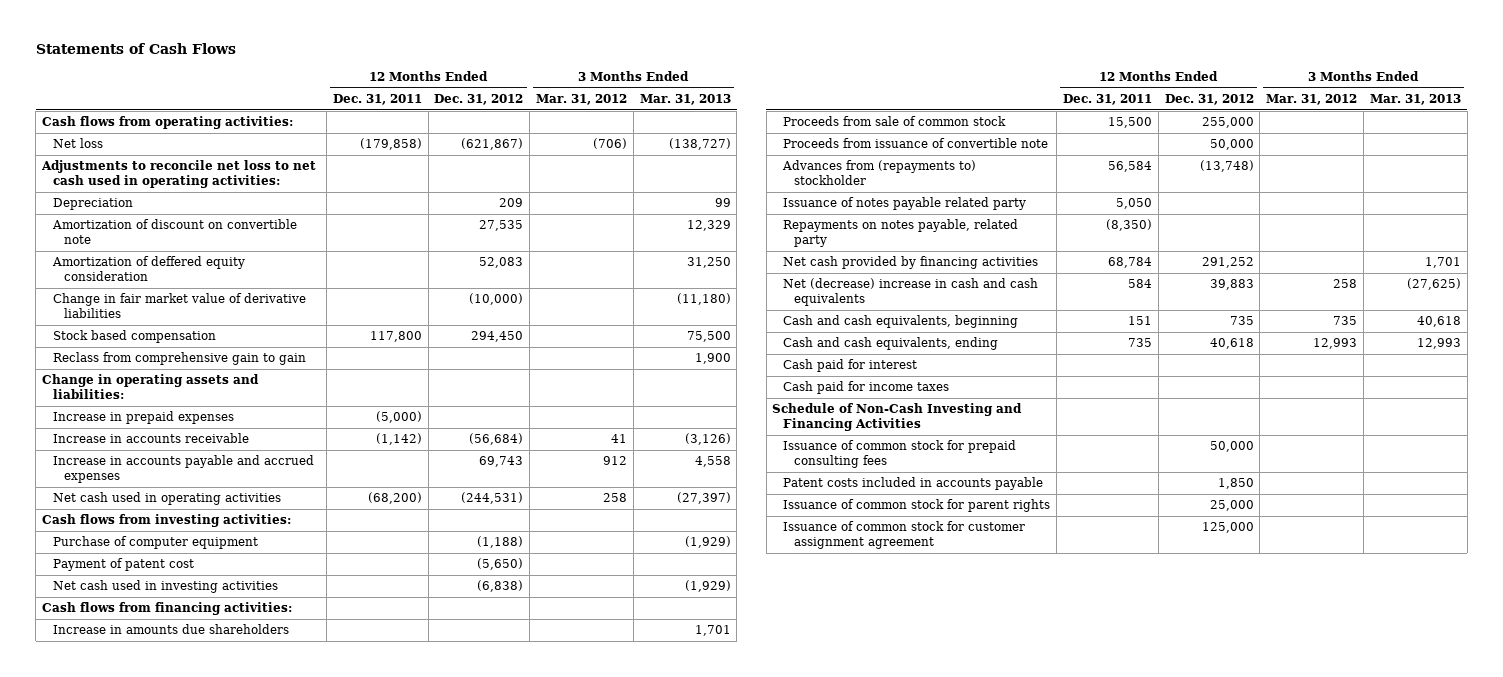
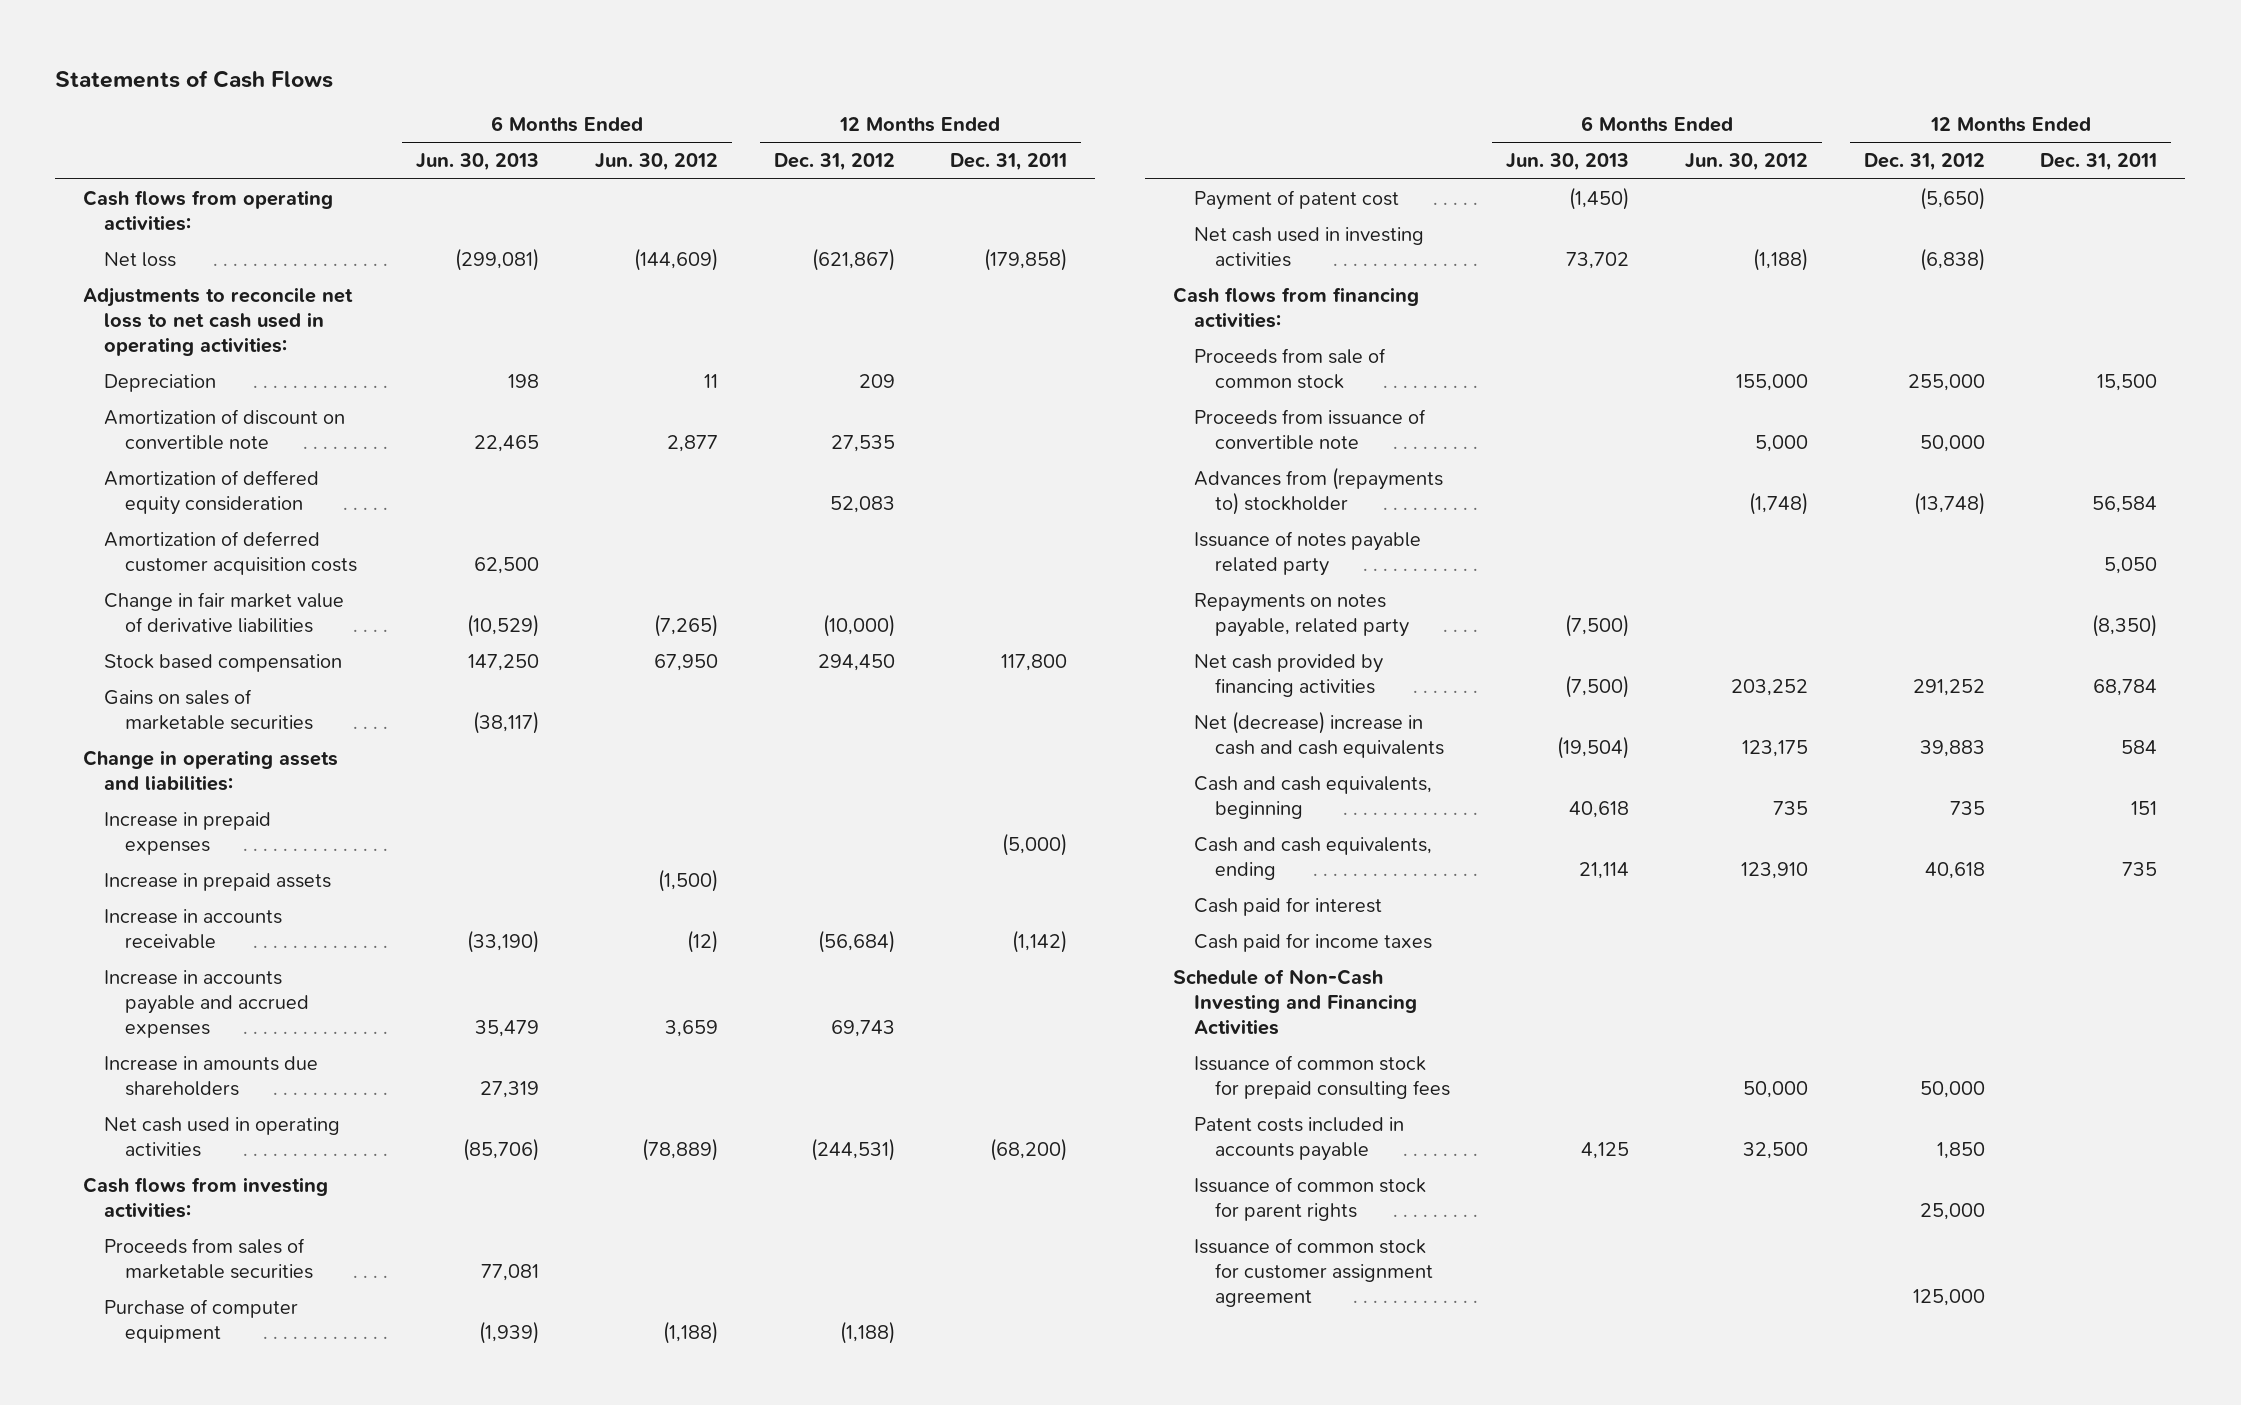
- | 12 Months Ended Dec. 31, 2011 | 12 Months Ended Dec. 31, 2012 | 3 Months Ended Mar. 31, 2012 | 3 Months Ended Mar. 31, 2013
+ | 6 Months Ended Jun. 30, 2013 | 6 Months Ended Jun. 30, 2012 | 12 Months Ended Dec. 31, 2012 | 12 Months Ended Dec. 31, 2011
+ Amortization of deferred customer acquisition costs | 62,500 | | |
- Reclass from comprehensive gain to gain | | | | 1,900
+ Gains on sales of marketable securities | (38,117) | | |
+ Increase in prepaid assets | | (1,500) | |
moved up: Increase in amounts due shareholders | 27,319 | | |
+ Proceeds from sales of marketable securities | 77,081 | | |

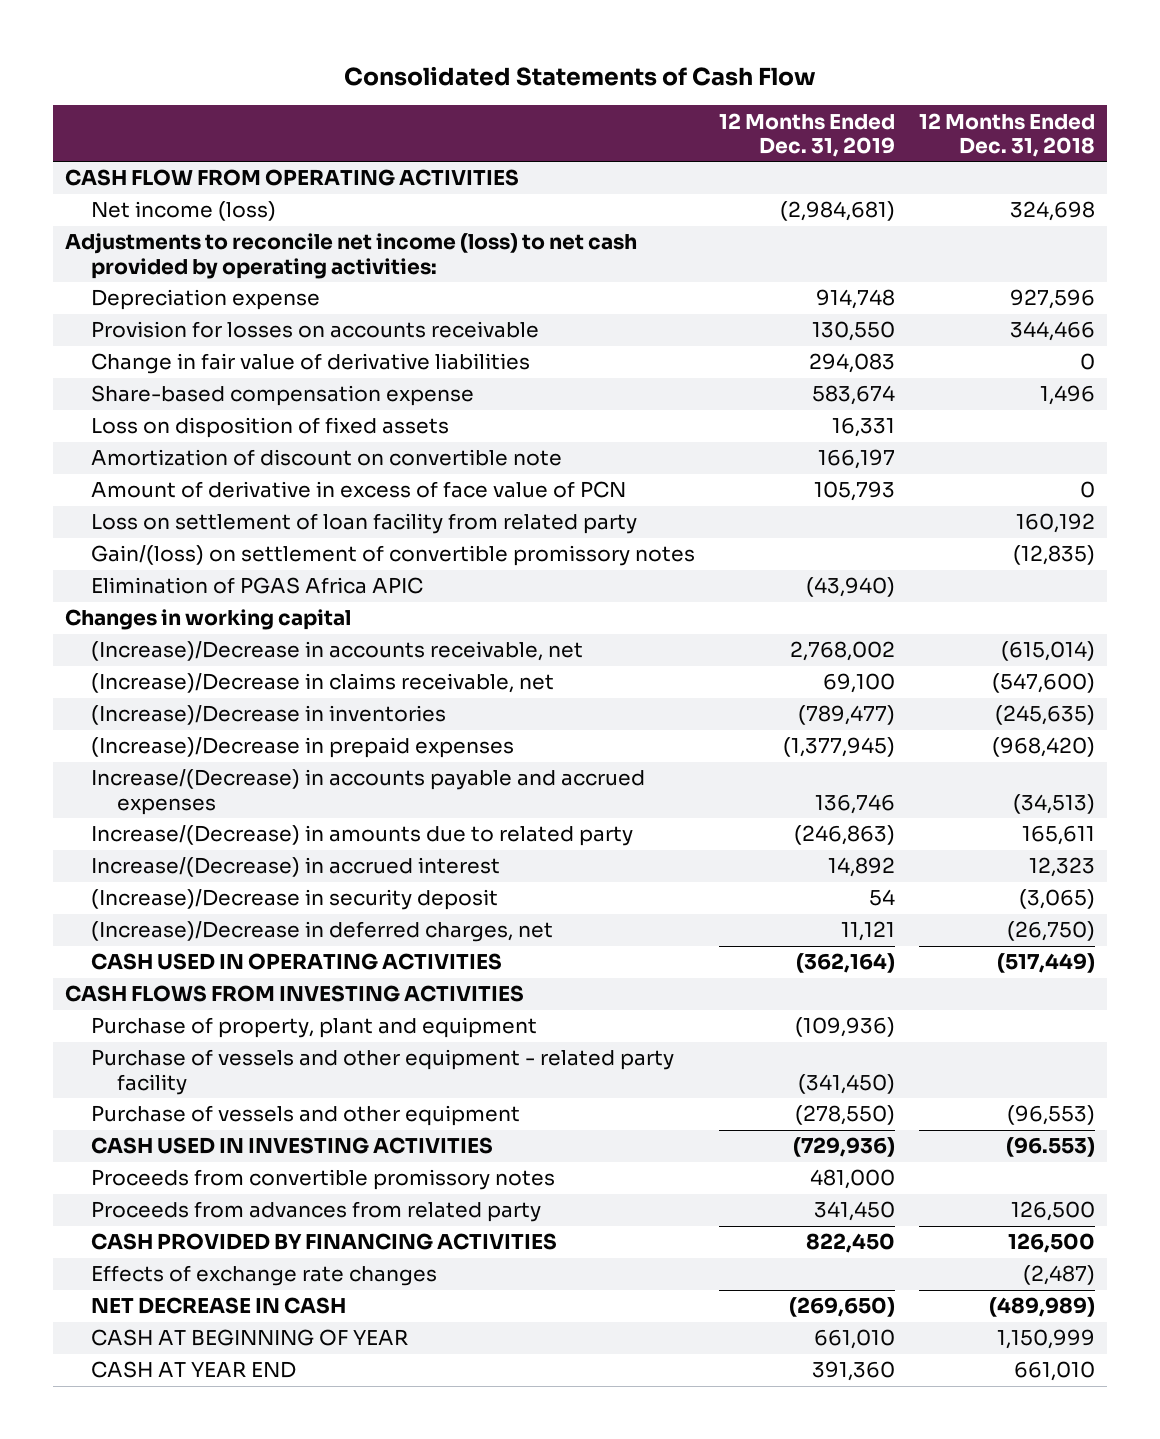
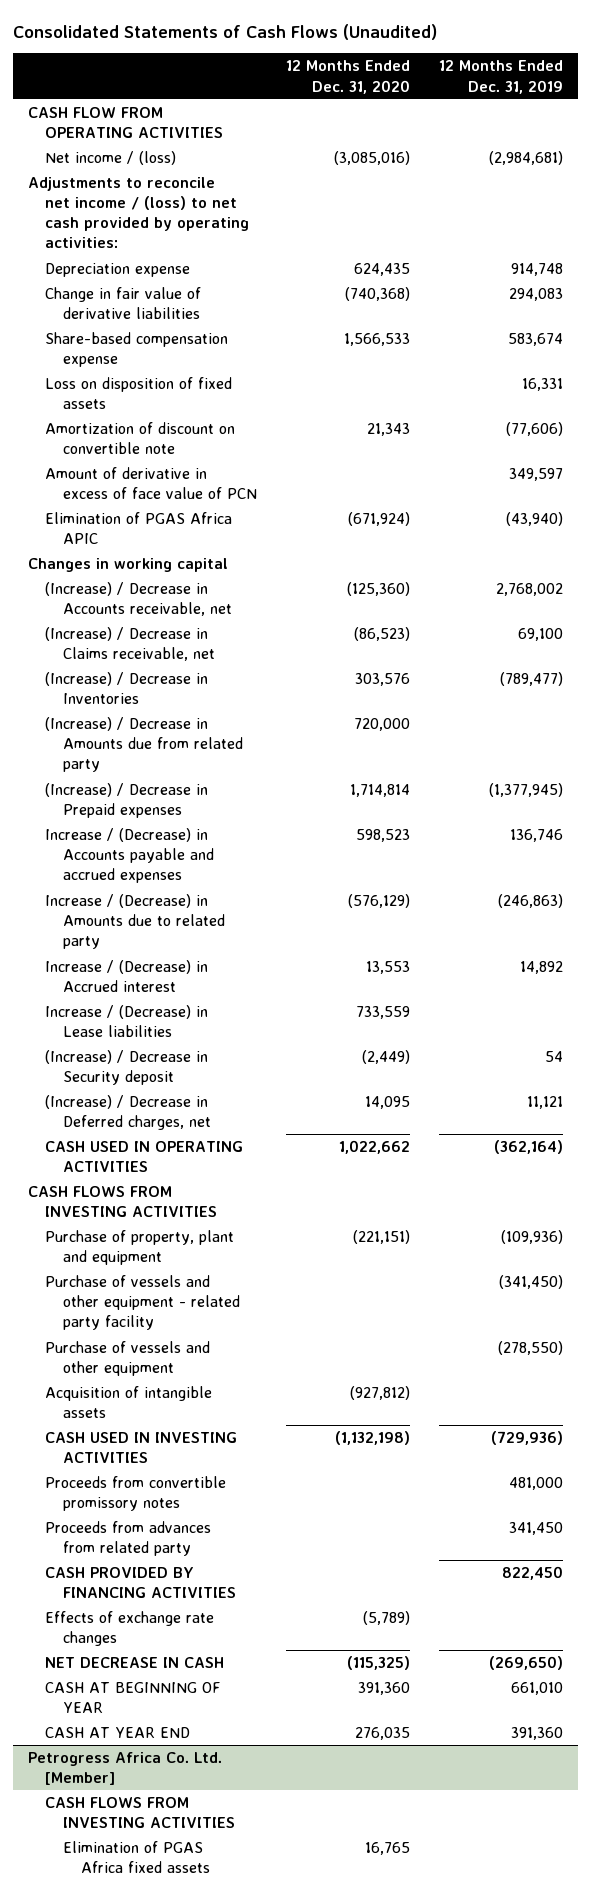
- Consolidated Statements of Cash Flow
+ Consolidated Statements of Cash Flows (Unaudited)
- | 12 Months Ended Dec. 31, 2019 | 12 Months Ended Dec. 31, 2018
+ | 12 Months Ended Dec. 31, 2020 | 12 Months Ended Dec. 31, 2019
- Net income (loss) | (2,984,681) | 324,698
- Adjustments to reconcile net income (loss) to net cash provided by operating activities:
+ Net income / (loss) | (3,085,016) | (2,984,681)
+ Adjustments to reconcile net income / (loss) to net cash provided by operating activities:
- Provision for losses on accounts receivable | 130,550 | 344,466
- Amortization of discount on convertible note | 166,197 |
- Amount of derivative in excess of face value of PCN | 105,793 | 0
- Loss on settlement of loan facility from related party | | 160,192
- Gain/(loss) on settlement of convertible promissory notes | | (12,835)
+ Amortization of discount on convertible note | 21,343 | (77,606)
+ Amount of derivative in excess of face value of PCN | | 349,597
- (Increase)/Decrease in accounts receivable, net | 2,768,002 | (615,014)
- (Increase)/Decrease in claims receivable, net | 69,100 | (547,600)
- (Increase)/Decrease in inventories | (789,477) | (245,635)
- (Increase)/Decrease in prepaid expenses | (1,377,945) | (968,420)
- Increase/(Decrease) in accounts payable and accrued expenses | 136,746 | (34,513)
- Increase/(Decrease) in amounts due to related party | (246,863) | 165,611
- Increase/(Decrease) in accrued interest | 14,892 | 12,323
- (Increase)/Decrease in security deposit | 54 | (3,065)
- (Increase)/Decrease in deferred charges, net | 11,121 | (26,750)
+ (Increase) / Decrease in Accounts receivable, net | (125,360) | 2,768,002
+ (Increase) / Decrease in Claims receivable, net | (86,523) | 69,100
+ (Increase) / Decrease in Inventories | 303,576 | (789,477)
+ (Increase) / Decrease in Amounts due from related party | 720,000 |
+ (Increase) / Decrease in Prepaid expenses | 1,714,814 | (1,377,945)
+ Increase / (Decrease) in Accounts payable and accrued expenses | 598,523 | 136,746
+ Increase / (Decrease) in Amounts due to related party | (576,129) | (246,863)
+ Increase / (Decrease) in Accrued interest | 13,553 | 14,892
+ Increase / (Decrease) in Lease liabilities | 733,559 |
+ (Increase) / Decrease in Security deposit | (2,449) | 54
+ (Increase) / Decrease in Deferred charges, net | 14,095 | 11,121
+ Acquisition of intangible assets | (927,812) |
+ Petrogress Africa Co. Ltd. [Member]
+ CASH FLOWS FROM INVESTING ACTIVITIES
+ Elimination of PGAS Africa fixed assets | 16,765 |

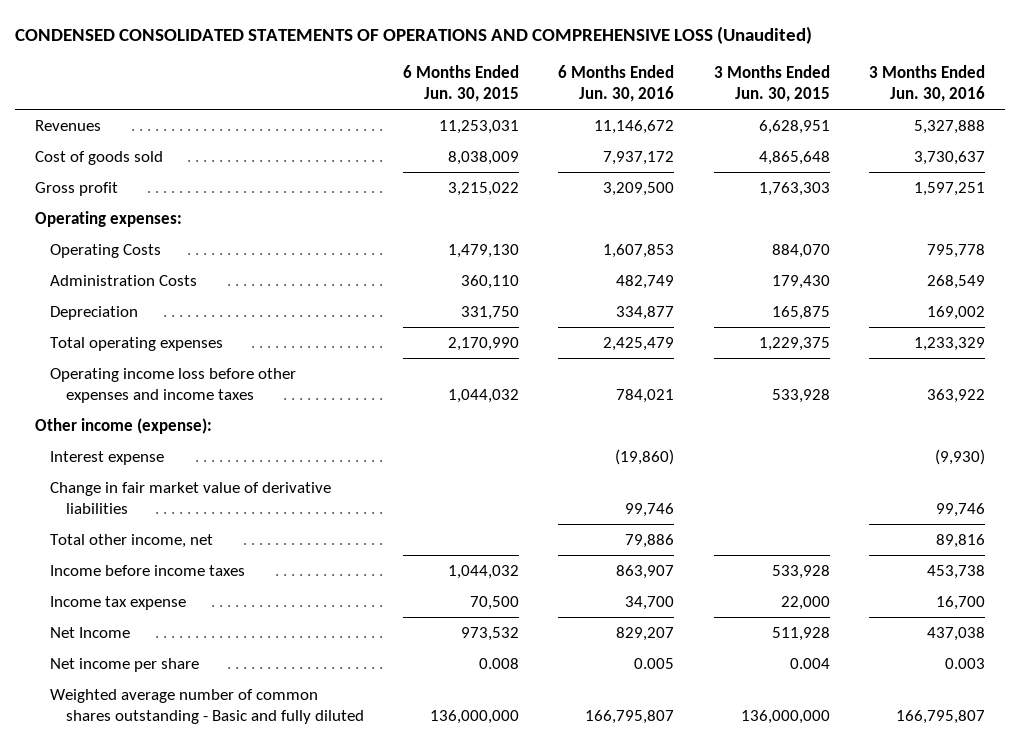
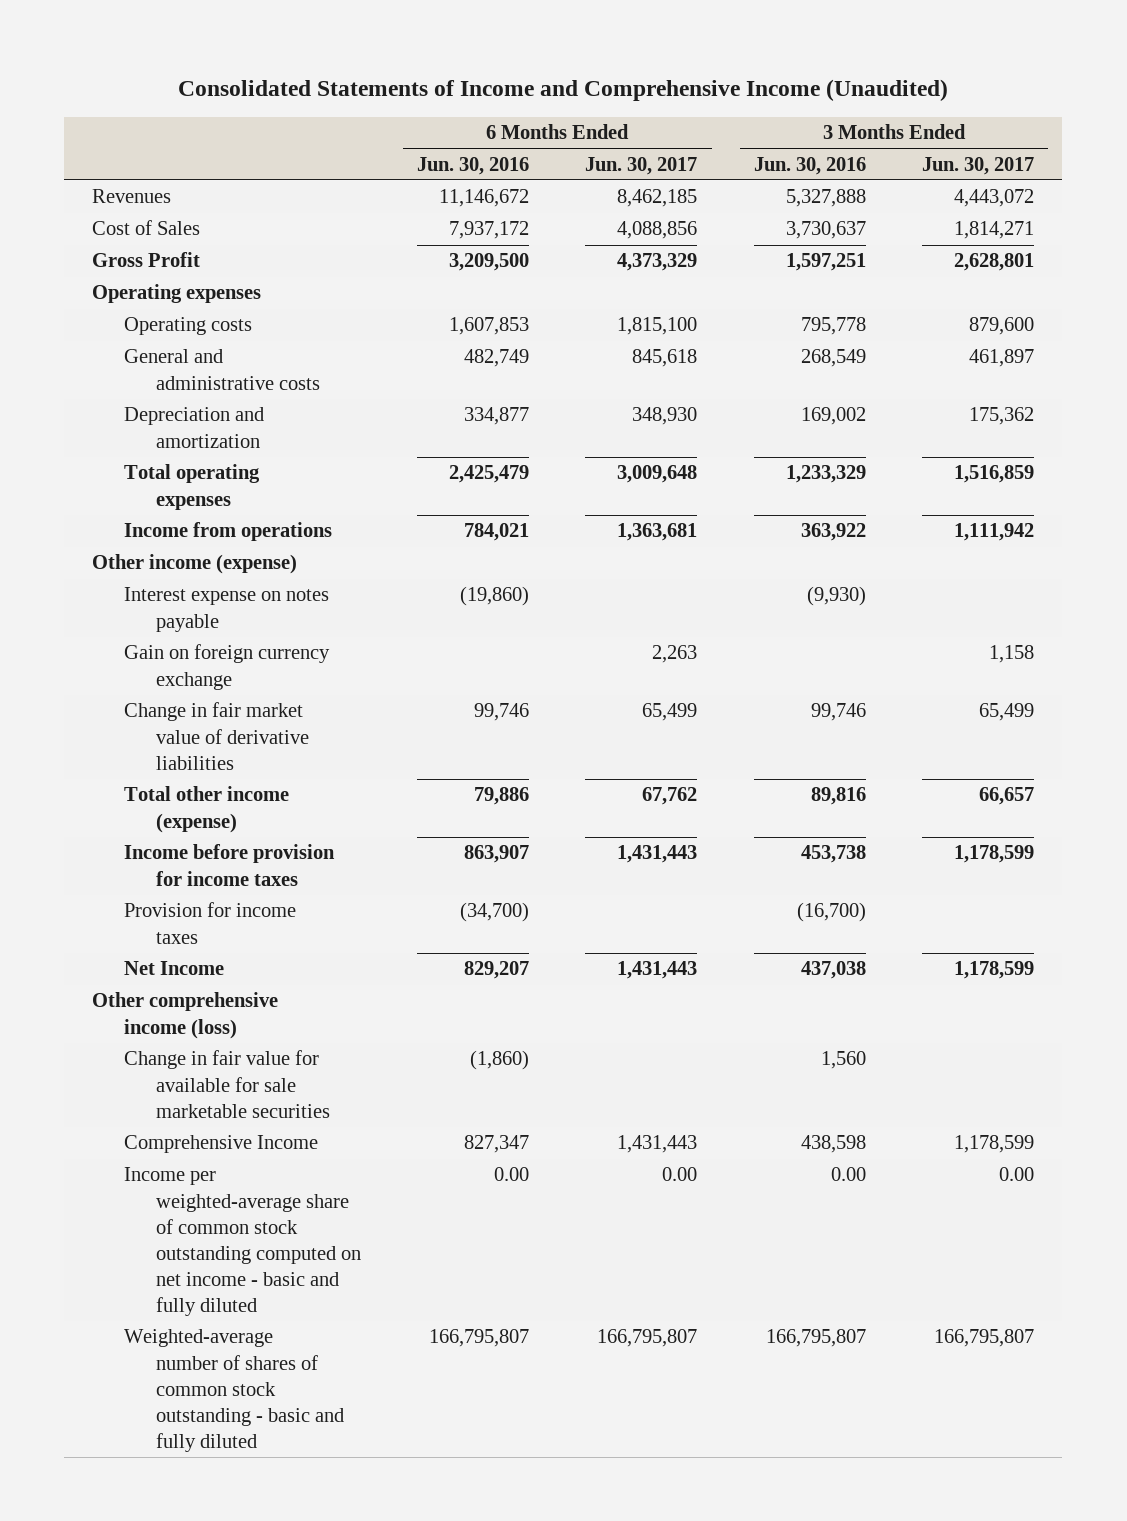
- CONDENSED CONSOLIDATED STATEMENTS OF OPERATIONS AND COMPREHENSIVE LOSS (Unaudited)
+ Consolidated Statements of Income and Comprehensive Income (Unaudited)
- | 6 Months Ended Jun. 30, 2015 | 6 Months Ended Jun. 30, 2016 | 3 Months Ended Jun. 30, 2015 | 3 Months Ended Jun. 30, 2016
+ | 6 Months Ended Jun. 30, 2016 | 6 Months Ended Jun. 30, 2017 | 3 Months Ended Jun. 30, 2016 | 3 Months Ended Jun. 30, 2017
- Cost of goods sold | 8,038,009 | 7,937,172 | 4,865,648 | 3,730,637
- Gross profit | 3,215,022 | 3,209,500 | 1,763,303 | 1,597,251
- Operating expenses:
- Operating Costs | 1,479,130 | 1,607,853 | 884,070 | 795,778
- Administration Costs | 360,110 | 482,749 | 179,430 | 268,549
- Depreciation | 331,750 | 334,877 | 165,875 | 169,002
+ Cost of Sales | 7,937,172 | 4,088,856 | 3,730,637 | 1,814,271
+ Gross Profit | 3,209,500 | 4,373,329 | 1,597,251 | 2,628,801
+ Operating expenses
+ Operating costs | 1,607,853 | 1,815,100 | 795,778 | 879,600
+ General and administrative costs | 482,749 | 845,618 | 268,549 | 461,897
+ Depreciation and amortization | 334,877 | 348,930 | 169,002 | 175,362
- Operating income loss before other expenses and income taxes | 1,044,032 | 784,021 | 533,928 | 363,922
- Other income (expense):
- Interest expense | | (19,860) | | (9,930)
+ Income from operations | 784,021 | 1,363,681 | 363,922 | 1,111,942
+ Other income (expense)
+ Interest expense on notes payable | (19,860) | | (9,930) |
+ Gain on foreign currency exchange | | 2,263 | | 1,158
- Total other income, net | | 79,886 | | 89,816
- Income before income taxes | 1,044,032 | 863,907 | 533,928 | 453,738
- Income tax expense | 70,500 | 34,700 | 22,000 | 16,700
+ Total other income (expense) | 79,886 | 67,762 | 89,816 | 66,657
+ Income before provision for income taxes | 863,907 | 1,431,443 | 453,738 | 1,178,599
+ Provision for income taxes | (34,700) | | (16,700) |
- Net income per share | 0.008 | 0.005 | 0.004 | 0.003
- Weighted average number of common shares outstanding - Basic and fully diluted | 136,000,000 | 166,795,807 | 136,000,000 | 166,795,807
+ Other comprehensive income (loss)
+ Change in fair value for available for sale marketable securities | (1,860) | | 1,560 |
+ Comprehensive Income | 827,347 | 1,431,443 | 438,598 | 1,178,599
+ Income per weighted-average share of common stock outstanding computed on net income - basic and fully diluted | 0.00 | 0.00 | 0.00 | 0.00
+ Weighted-average number of shares of common stock outstanding - basic and fully diluted | 166,795,807 | 166,795,807 | 166,795,807 | 166,795,807

